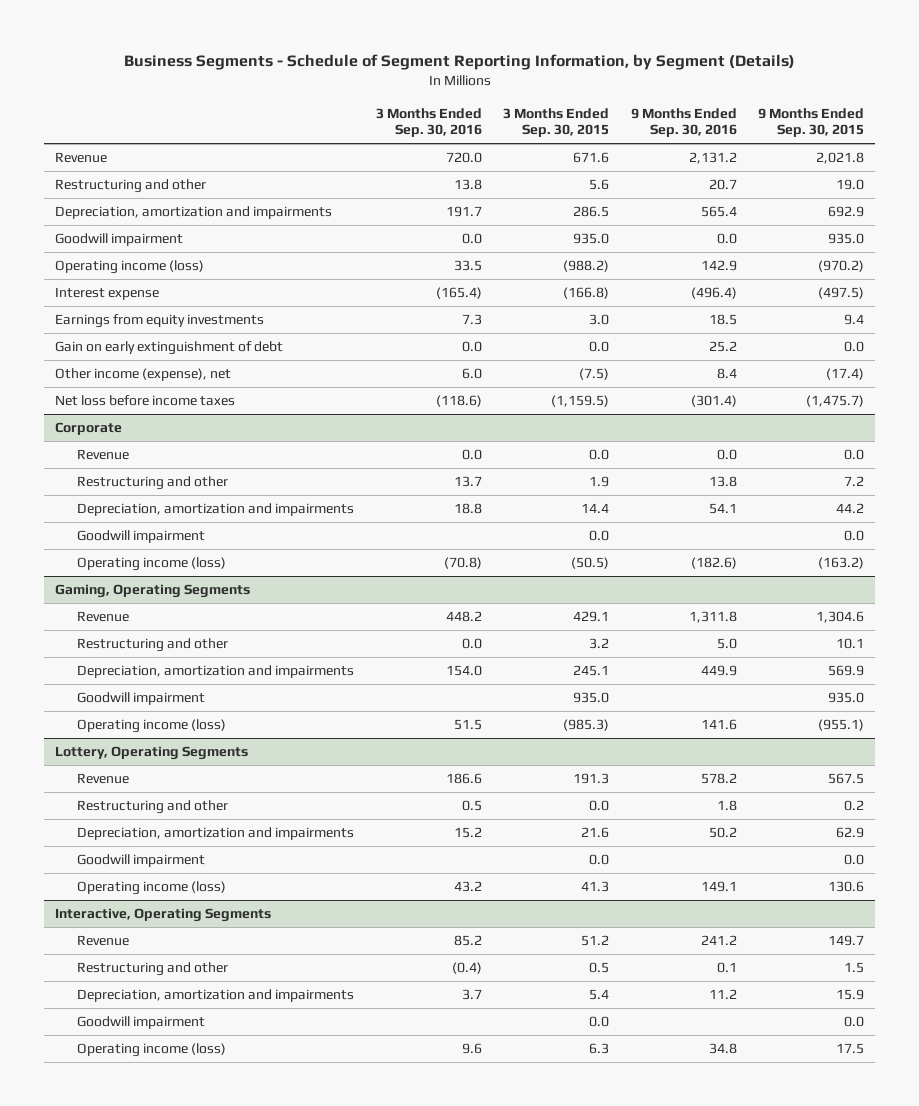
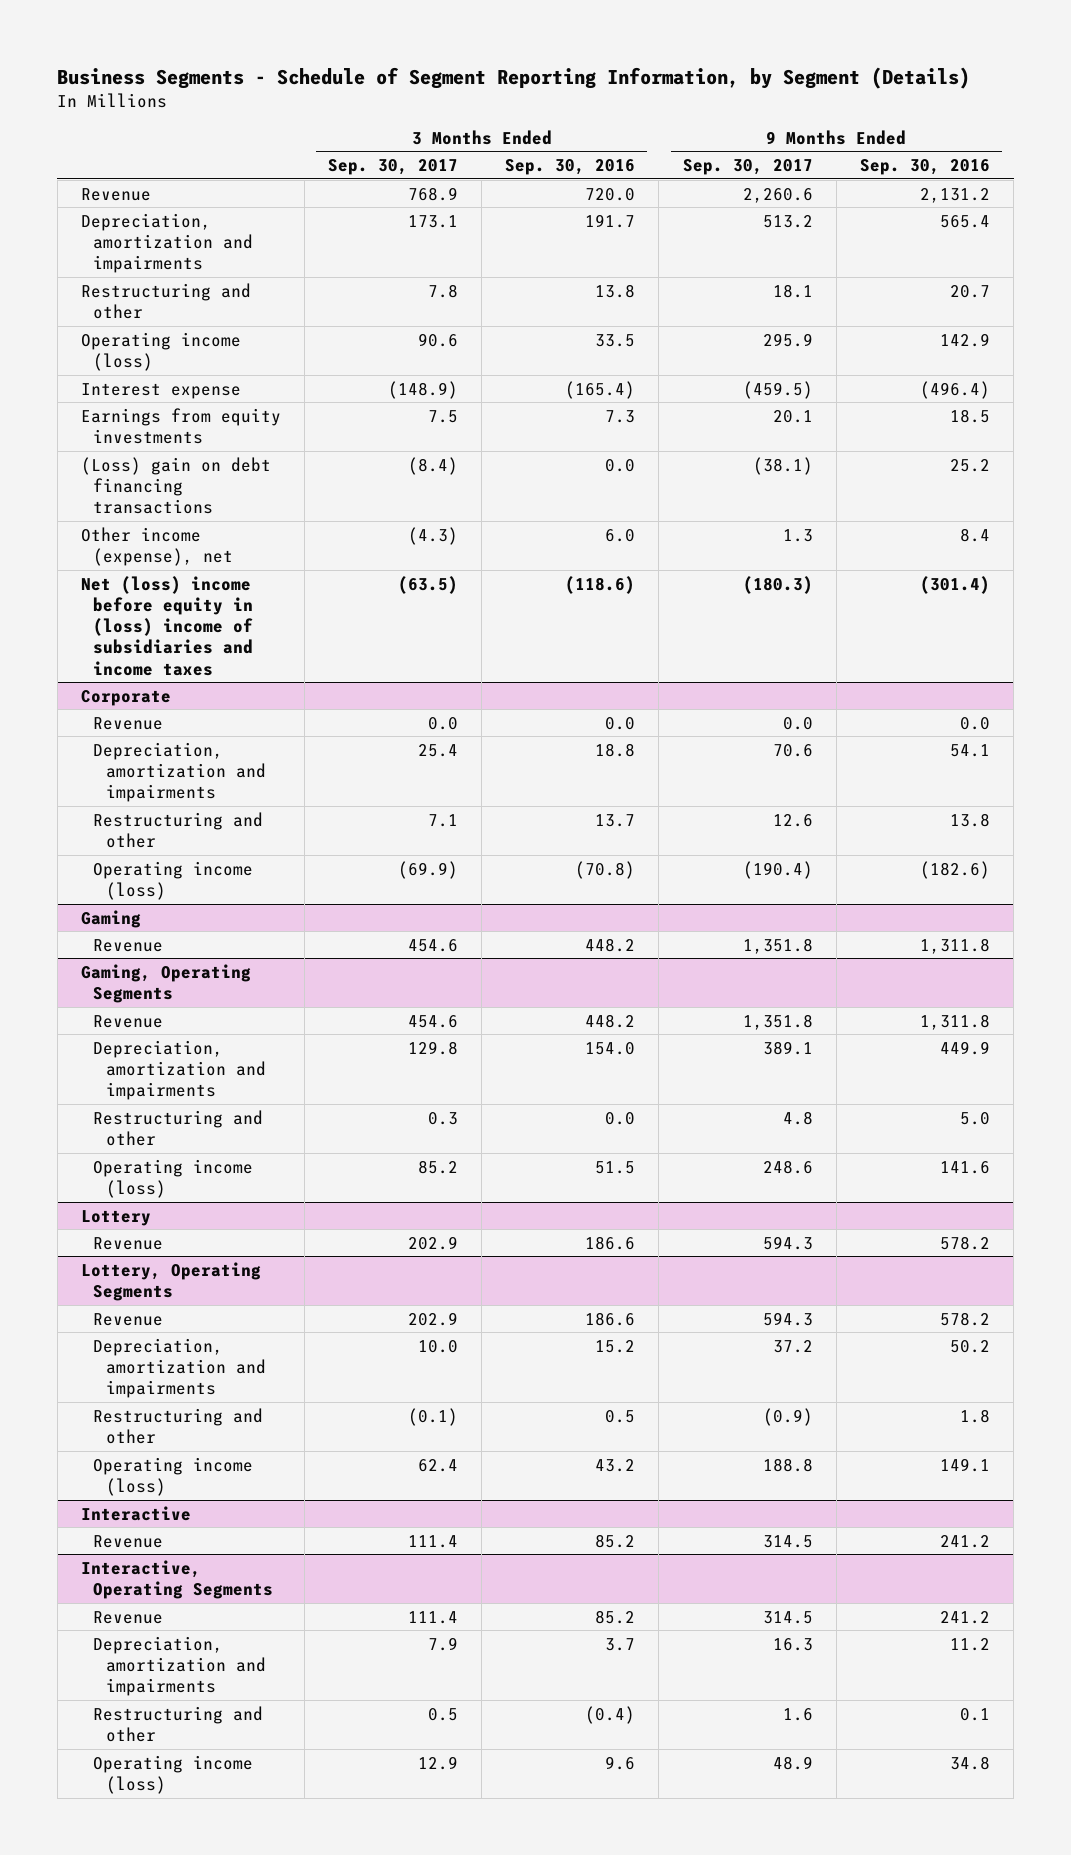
- | 3 Months Ended Sep. 30, 2016 | 3 Months Ended Sep. 30, 2015 | 9 Months Ended Sep. 30, 2016 | 9 Months Ended Sep. 30, 2015
+ | 3 Months Ended Sep. 30, 2017 | 3 Months Ended Sep. 30, 2016 | 9 Months Ended Sep. 30, 2017 | 9 Months Ended Sep. 30, 2016
- Goodwill impairment | 0.0 | 935.0 | 0.0 | 935.0
moved down: Restructuring and other | 7.8 | 13.8 | 18.1 | 20.7
- Gain on early extinguishment of debt | 0.0 | 0.0 | 25.2 | 0.0
+ (Loss) gain on debt financing transactions | (8.4) | 0.0 | (38.1) | 25.2
- Net loss before income taxes | (118.6) | (1,159.5) | (301.4) | (1,475.7)
+ Net (loss) income before equity in (loss) income of subsidiaries and income taxes | (63.5) | (118.6) | (180.3) | (301.4)
@ Corporate
- Goodwill impairment | | 0.0 | | 0.0
moved down: Restructuring and other | 7.1 | 13.7 | 12.6 | 13.8
+ Gaming
+ Revenue | 454.6 | 448.2 | 1,351.8 | 1,311.8
@ Gaming, Operating Segments
- Goodwill impairment | | 935.0 | | 935.0
moved down: Restructuring and other | 0.3 | 0.0 | 4.8 | 5.0
+ Lottery
+ Revenue | 202.9 | 186.6 | 594.3 | 578.2
@ Lottery, Operating Segments
- Goodwill impairment | | 0.0 | | 0.0
moved down: Restructuring and other | (0.1) | 0.5 | (0.9) | 1.8
+ Interactive
+ Revenue | 111.4 | 85.2 | 314.5 | 241.2
@ Interactive, Operating Segments
- Goodwill impairment | | 0.0 | | 0.0
moved down: Restructuring and other | 0.5 | (0.4) | 1.6 | 0.1

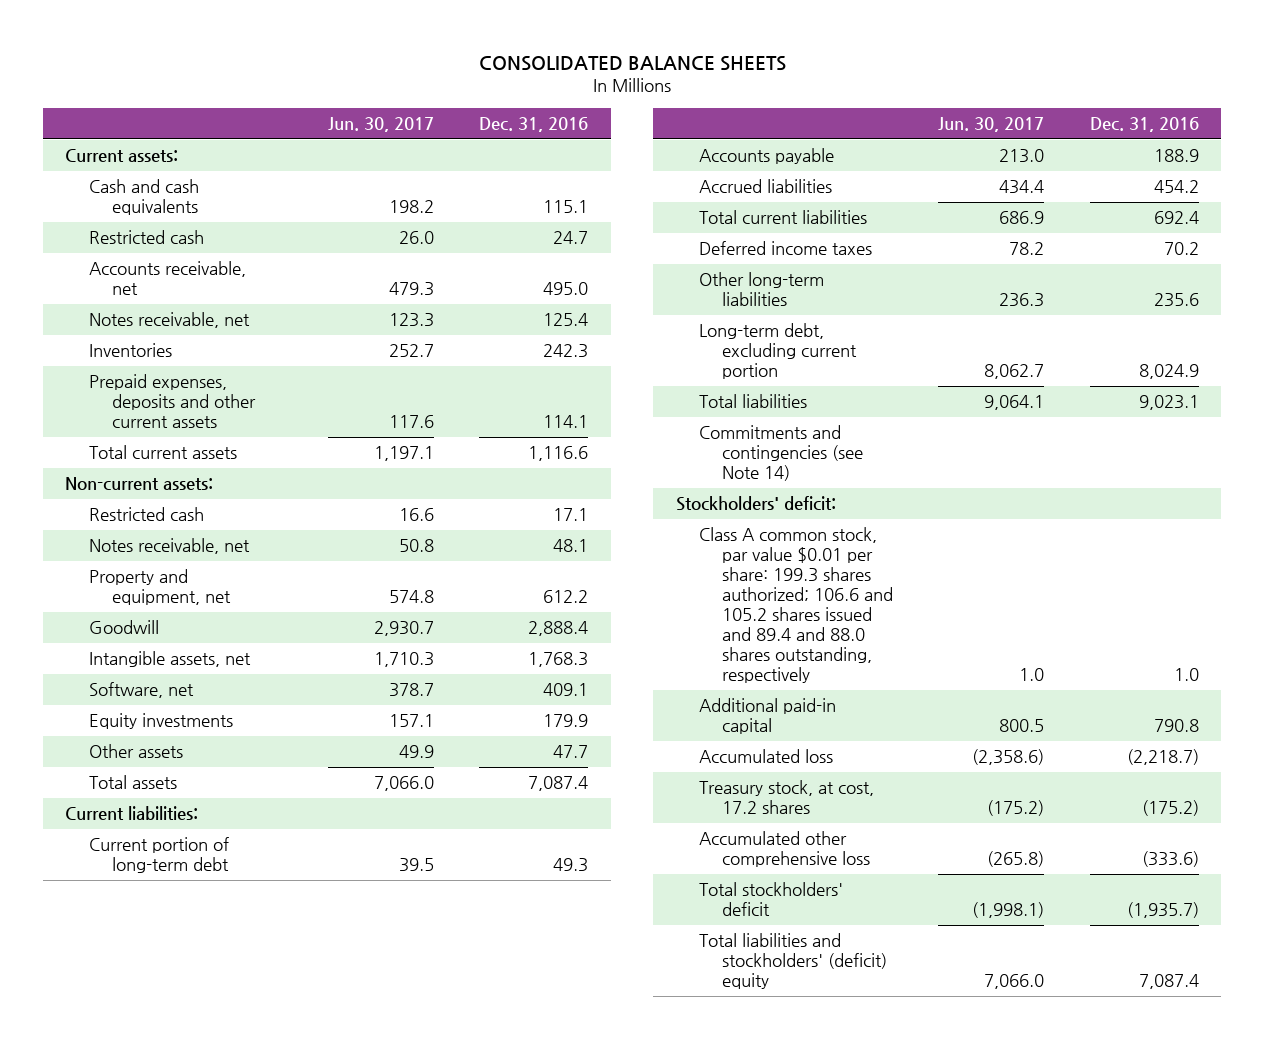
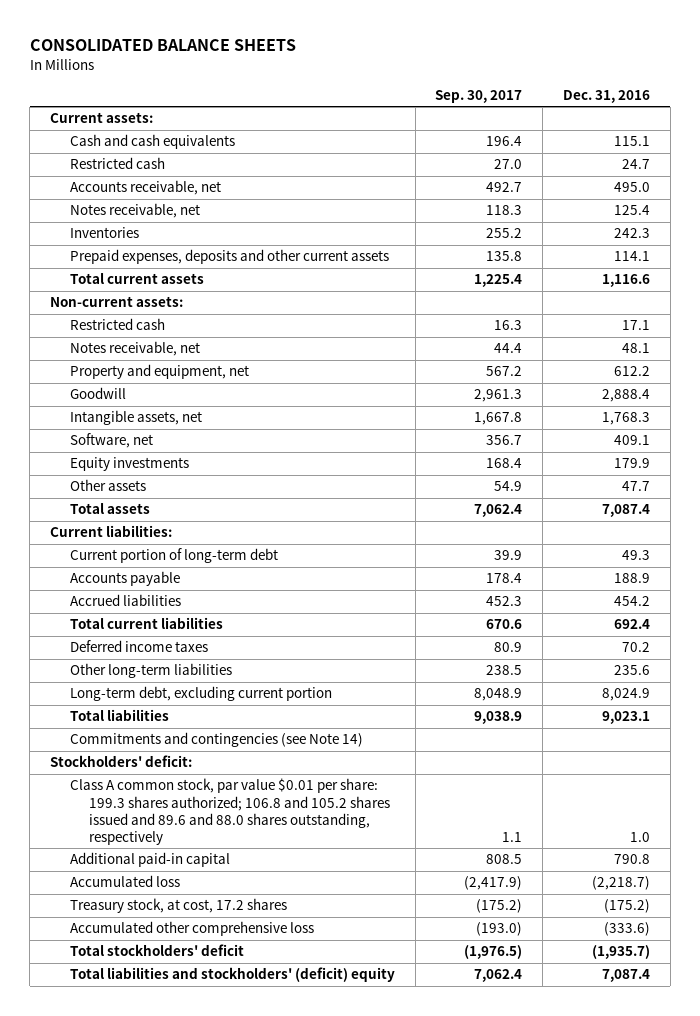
- | Jun. 30, 2017 | Dec. 31, 2016
+ | Sep. 30, 2017 | Dec. 31, 2016
- Class A common stock, par value $0.01 per share: 199.3 shares authorized; 106.6 and 105.2 shares issued and 89.4 and 88.0 shares outstanding, respectively | 1.0 | 1.0
+ Class A common stock, par value $0.01 per share: 199.3 shares authorized; 106.8 and 105.2 shares issued and 89.6 and 88.0 shares outstanding, respectively | 1.1 | 1.0

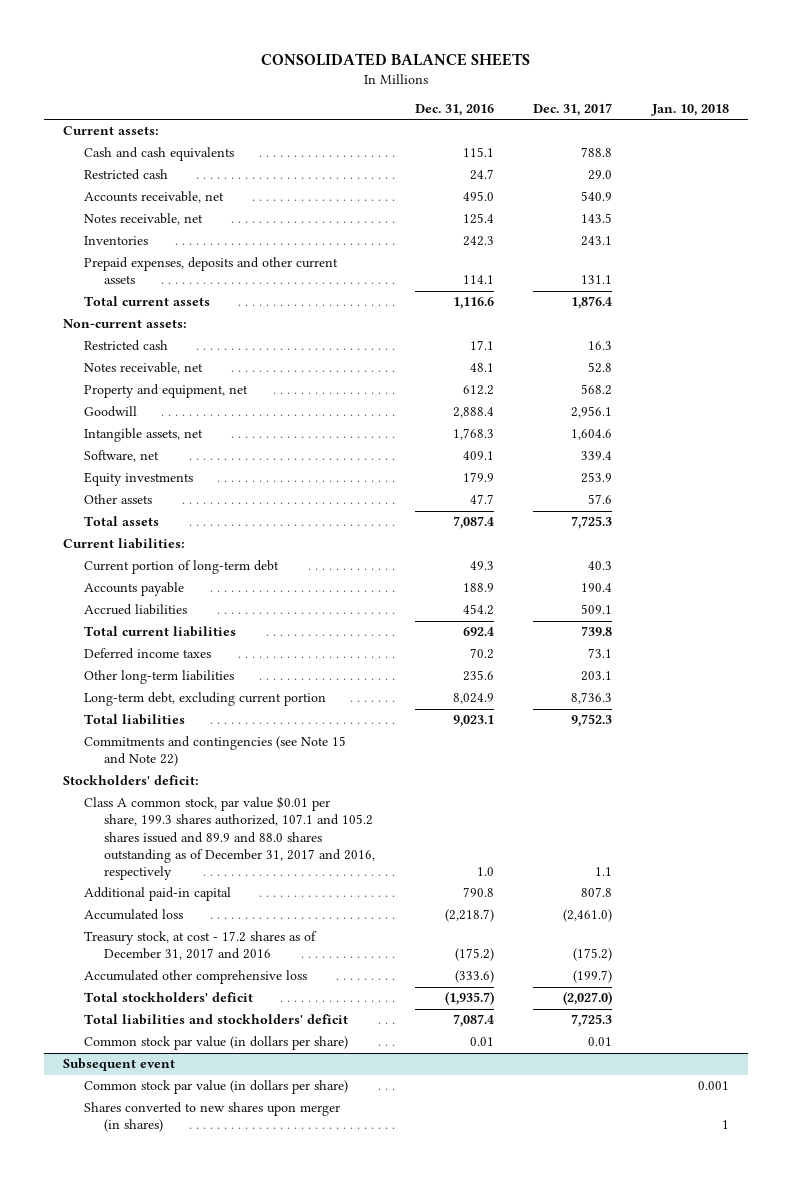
- | Sep. 30, 2017 | Dec. 31, 2016
+ | Dec. 31, 2016 | Dec. 31, 2017 | Jan. 10, 2018
- Commitments and contingencies (see Note 14)
+ Commitments and contingencies (see Note 15 and Note 22)
- Class A common stock, par value $0.01 per share: 199.3 shares authorized; 106.8 and 105.2 shares issued and 89.6 and 88.0 shares outstanding, respectively | 1.1 | 1.0
+ Class A common stock, par value $0.01 per share, 199.3 shares authorized, 107.1 and 105.2 shares issued and 89.9 and 88.0 shares outstanding as of December 31, 2017 and 2016, respectively | 1.0 | 1.1 |
- Treasury stock, at cost, 17.2 shares | (175.2) | (175.2)
+ Treasury stock, at cost - 17.2 shares as of December 31, 2017 and 2016 | (175.2) | (175.2) |
- Total liabilities and stockholders' (deficit) equity | 7,062.4 | 7,087.4
+ Total liabilities and stockholders' deficit | 7,087.4 | 7,725.3 |
+ Common stock par value (in dollars per share) | 0.01 | 0.01 |
+ Subsequent event
+ Common stock par value (in dollars per share) | | | 0.001
+ Shares converted to new shares upon merger (in shares) | | | 1

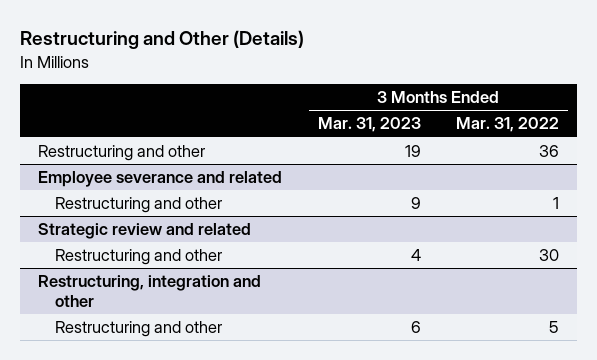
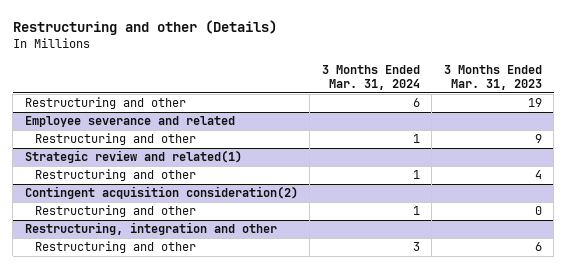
- Restructuring and Other (Details)
+ Restructuring and other (Details)
- | 3 Months Ended Mar. 31, 2023 | 3 Months Ended Mar. 31, 2022
+ | 3 Months Ended Mar. 31, 2024 | 3 Months Ended Mar. 31, 2023
- Strategic review and related
+ Strategic review and related(1)
+ Contingent acquisition consideration(2)
+ Restructuring and other | 1 | 0

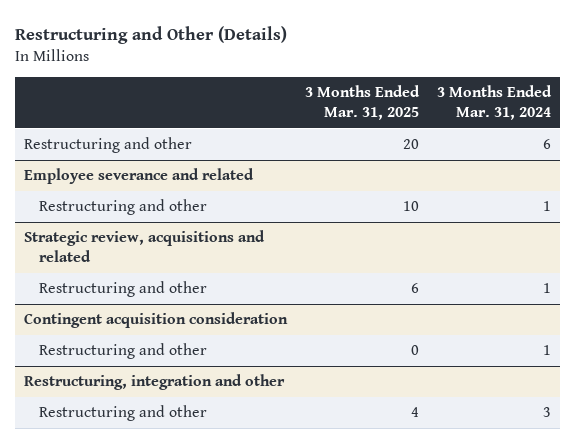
- Restructuring and other (Details)
+ Restructuring and Other (Details)
- | 3 Months Ended Mar. 31, 2024 | 3 Months Ended Mar. 31, 2023
+ | 3 Months Ended Mar. 31, 2025 | 3 Months Ended Mar. 31, 2024
- Strategic review and related(1)
+ Strategic review, acquisitions and related
- Contingent acquisition consideration(2)
+ Contingent acquisition consideration

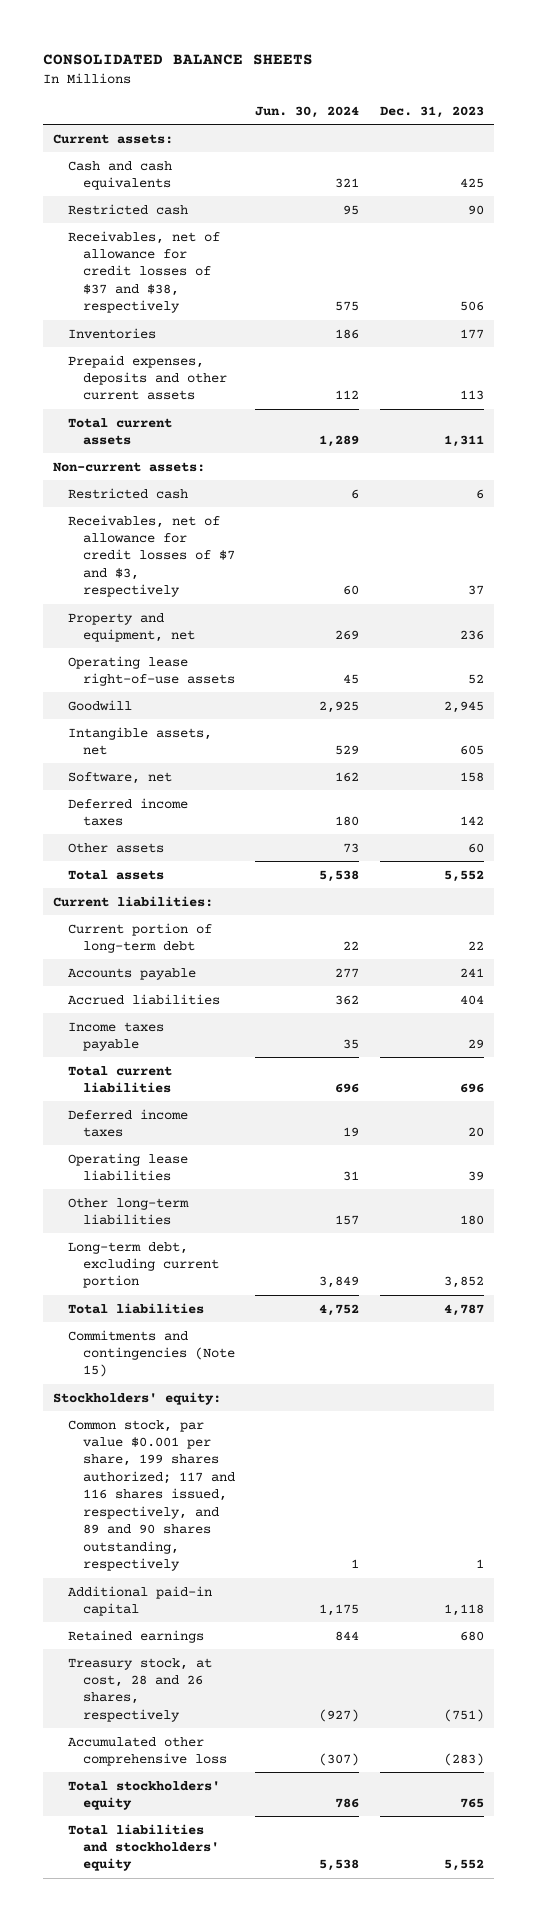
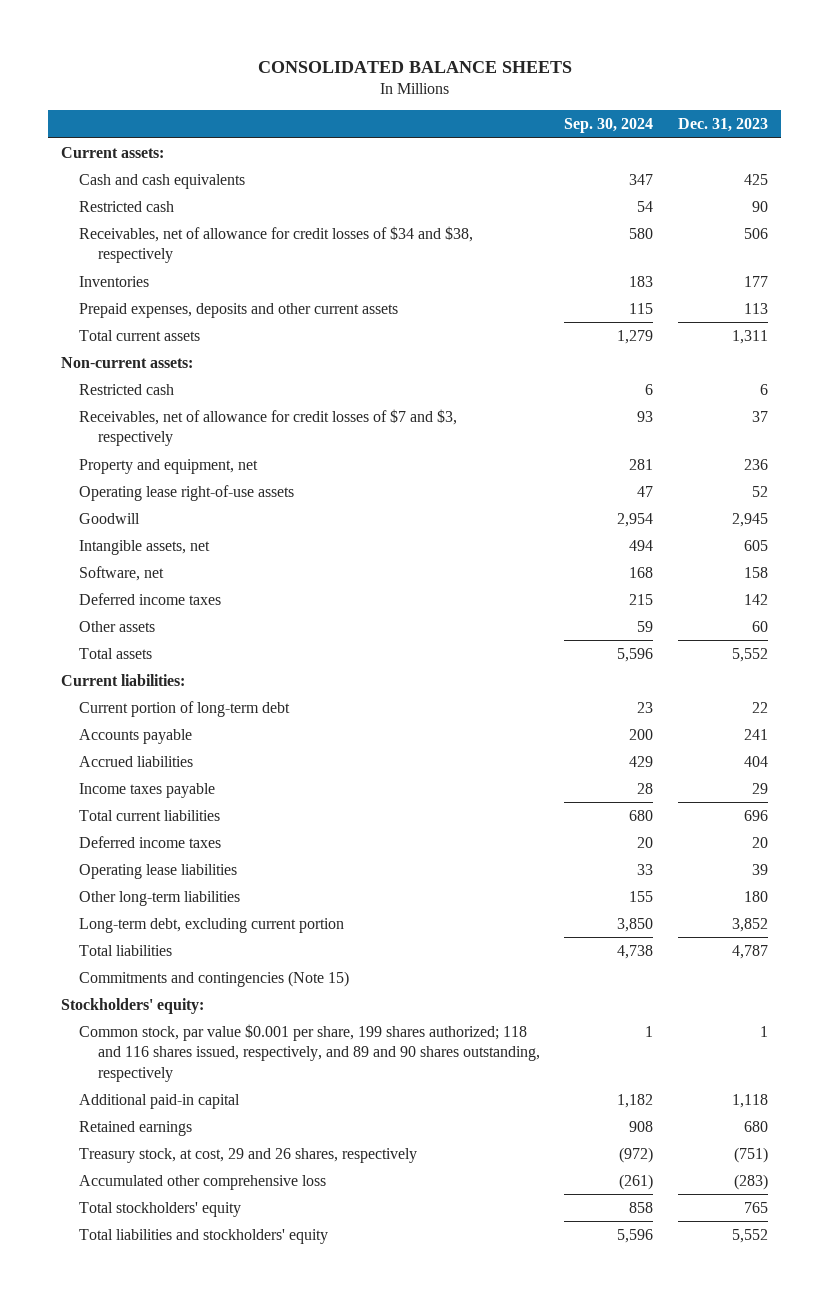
- | Jun. 30, 2024 | Dec. 31, 2023
+ | Sep. 30, 2024 | Dec. 31, 2023
- Receivables, net of allowance for credit losses of $37 and $38, respectively | 575 | 506
+ Receivables, net of allowance for credit losses of $34 and $38, respectively | 580 | 506
- Common stock, par value $0.001 per share, 199 shares authorized; 117 and 116 shares issued, respectively, and 89 and 90 shares outstanding, respectively | 1 | 1
+ Common stock, par value $0.001 per share, 199 shares authorized; 118 and 116 shares issued, respectively, and 89 and 90 shares outstanding, respectively | 1 | 1
- Treasury stock, at cost, 28 and 26 shares, respectively | (927) | (751)
+ Treasury stock, at cost, 29 and 26 shares, respectively | (972) | (751)

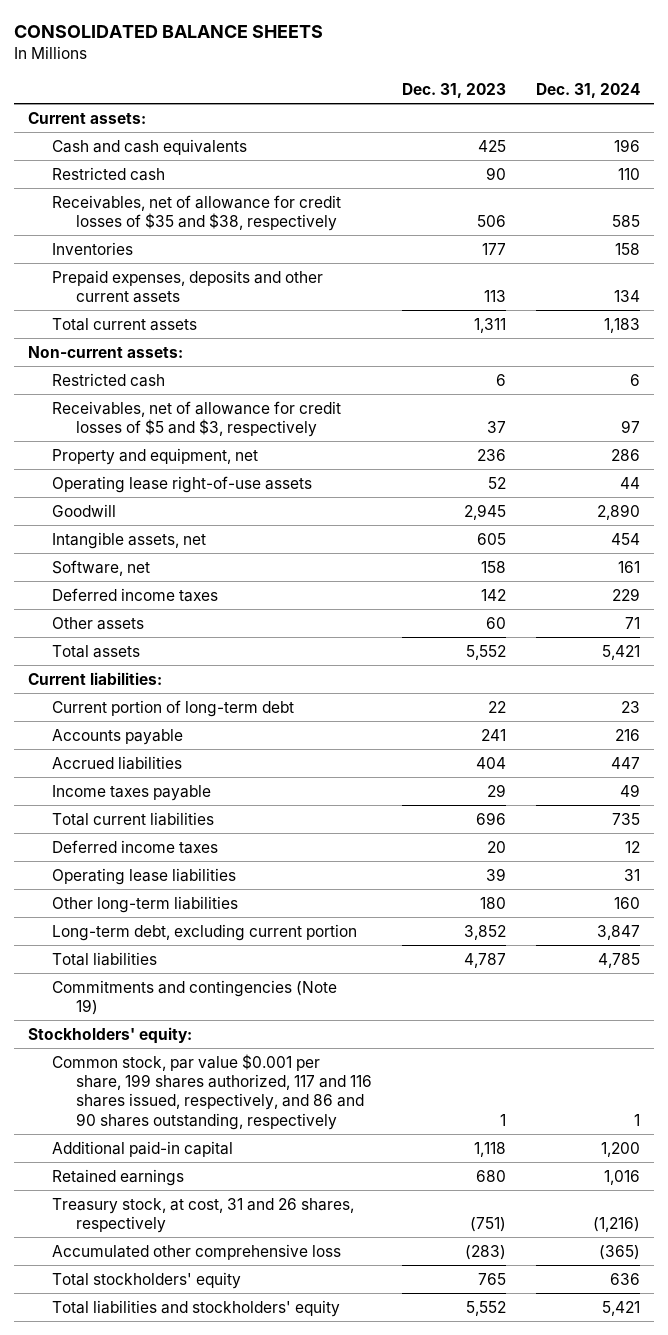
- | Sep. 30, 2024 | Dec. 31, 2023
+ | Dec. 31, 2023 | Dec. 31, 2024
- Receivables, net of allowance for credit losses of $34 and $38, respectively | 580 | 506
+ Receivables, net of allowance for credit losses of $35 and $38, respectively | 506 | 585
- Receivables, net of allowance for credit losses of $7 and $3, respectively | 93 | 37
+ Receivables, net of allowance for credit losses of $5 and $3, respectively | 37 | 97
- Commitments and contingencies (Note 15)
+ Commitments and contingencies (Note 19)
- Common stock, par value $0.001 per share, 199 shares authorized; 118 and 116 shares issued, respectively, and 89 and 90 shares outstanding, respectively | 1 | 1
+ Common stock, par value $0.001 per share, 199 shares authorized, 117 and 116 shares issued, respectively, and 86 and 90 shares outstanding, respectively | 1 | 1
- Treasury stock, at cost, 29 and 26 shares, respectively | (972) | (751)
+ Treasury stock, at cost, 31 and 26 shares, respectively | (751) | (1,216)

